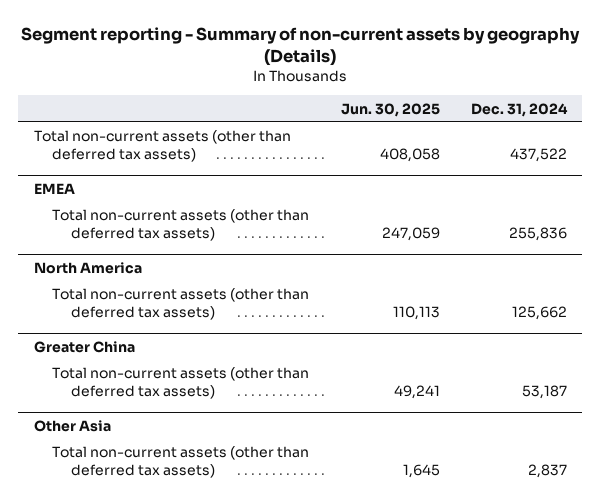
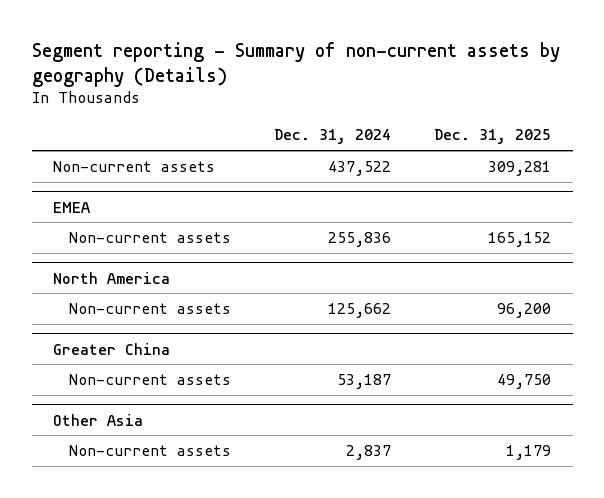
- | Jun. 30, 2025 | Dec. 31, 2024
+ | Dec. 31, 2024 | Dec. 31, 2025
- Total non-current assets (other than deferred tax assets) | 408,058 | 437,522
+ Non-current assets | 437,522 | 309,281
@ EMEA
- Total non-current assets (other than deferred tax assets) | 247,059 | 255,836
+ Non-current assets | 255,836 | 165,152
@ North America
- Total non-current assets (other than deferred tax assets) | 110,113 | 125,662
+ Non-current assets | 125,662 | 96,200
@ Greater China
- Total non-current assets (other than deferred tax assets) | 49,241 | 53,187
+ Non-current assets | 53,187 | 49,750
@ Other Asia
- Total non-current assets (other than deferred tax assets) | 1,645 | 2,837
+ Non-current assets | 2,837 | 1,179

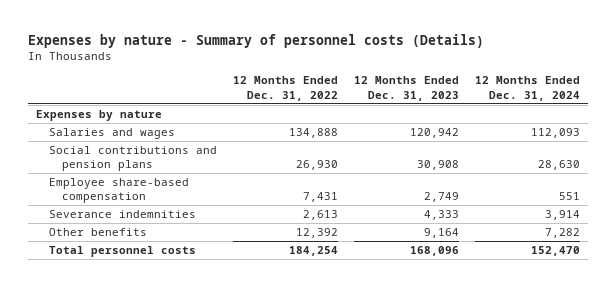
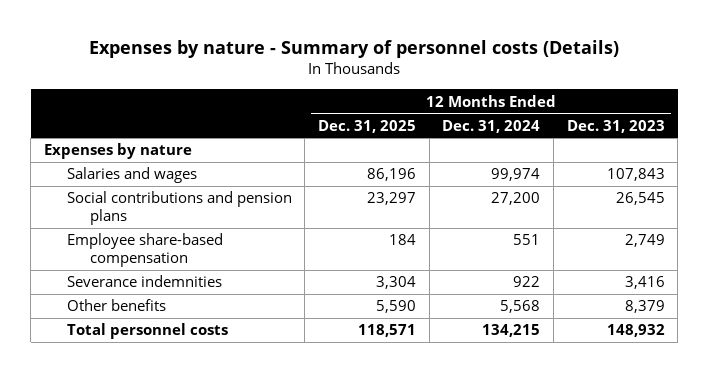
- | 12 Months Ended Dec. 31, 2022 | 12 Months Ended Dec. 31, 2023 | 12 Months Ended Dec. 31, 2024
+ | 12 Months Ended Dec. 31, 2025 | 12 Months Ended Dec. 31, 2024 | 12 Months Ended Dec. 31, 2023
- Salaries and wages | 134,888 | 120,942 | 112,093
- Social contributions and pension plans | 26,930 | 30,908 | 28,630
+ Salaries and wages | 86,196 | 99,974 | 107,843
+ Social contributions and pension plans | 23,297 | 27,200 | 26,545
- Severance indemnities | 2,613 | 4,333 | 3,914
- Other benefits | 12,392 | 9,164 | 7,282
- Total personnel costs | 184,254 | 168,096 | 152,470
+ Severance indemnities | 3,304 | 922 | 3,416
+ Other benefits | 5,590 | 5,568 | 8,379
+ Total personnel costs | 118,571 | 134,215 | 148,932

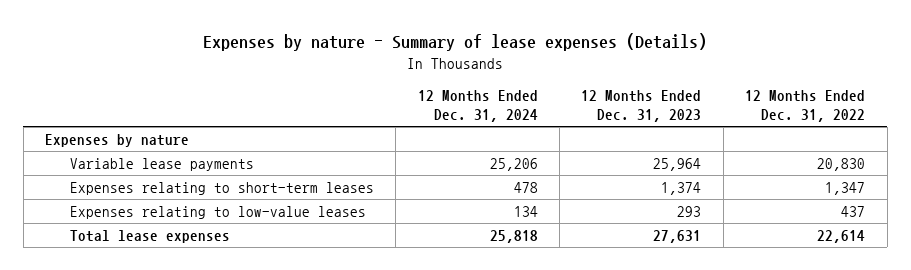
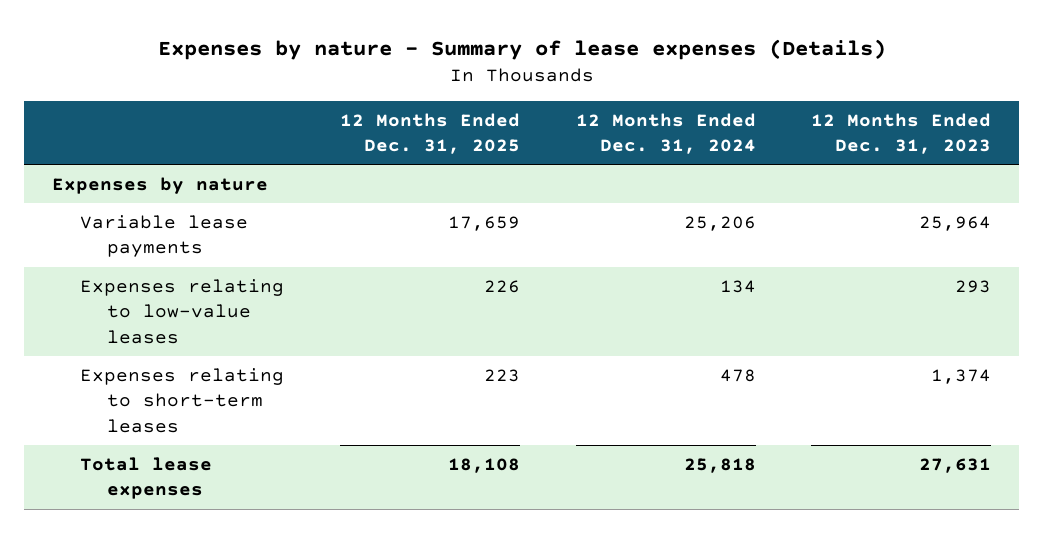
- | 12 Months Ended Dec. 31, 2024 | 12 Months Ended Dec. 31, 2023 | 12 Months Ended Dec. 31, 2022
+ | 12 Months Ended Dec. 31, 2025 | 12 Months Ended Dec. 31, 2024 | 12 Months Ended Dec. 31, 2023
moved down: Expenses relating to short-term leases | 223 | 478 | 1,374

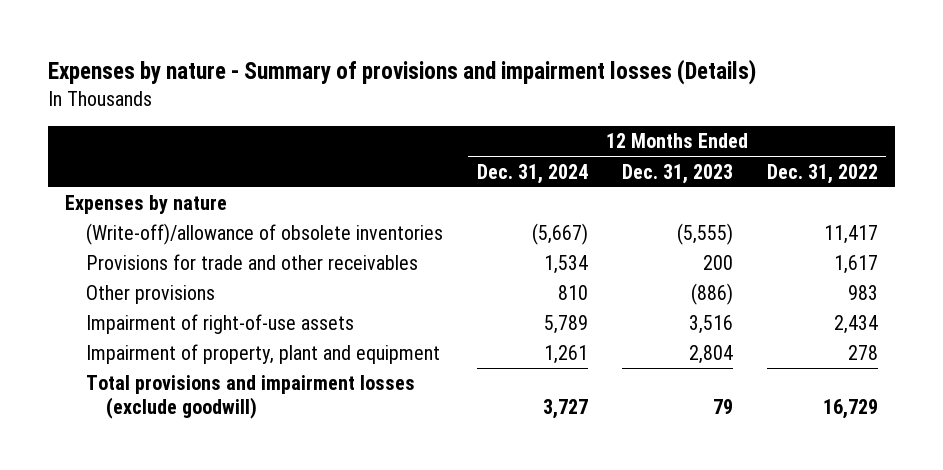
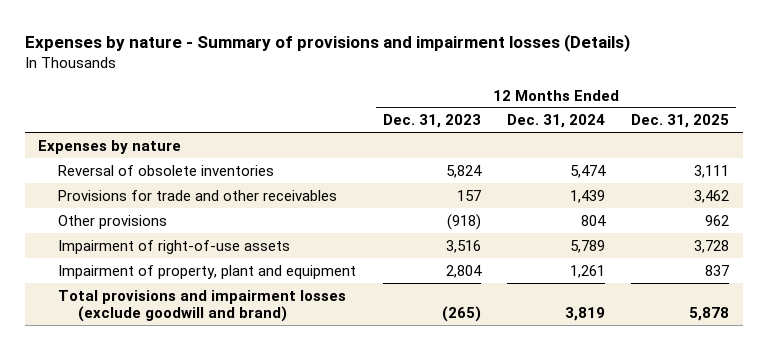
- | 12 Months Ended Dec. 31, 2024 | 12 Months Ended Dec. 31, 2023 | 12 Months Ended Dec. 31, 2022
+ | 12 Months Ended Dec. 31, 2023 | 12 Months Ended Dec. 31, 2024 | 12 Months Ended Dec. 31, 2025
- (Write-off)/allowance of obsolete inventories | (5,667) | (5,555) | 11,417
- Provisions for trade and other receivables | 1,534 | 200 | 1,617
- Other provisions | 810 | (886) | 983
+ Reversal of obsolete inventories | 5,824 | 5,474 | 3,111
+ Provisions for trade and other receivables | 157 | 1,439 | 3,462
+ Other provisions | (918) | 804 | 962
- Total provisions and impairment losses (exclude goodwill) | 3,727 | 79 | 16,729
+ Total provisions and impairment losses (exclude goodwill and brand) | (265) | 3,819 | 5,878

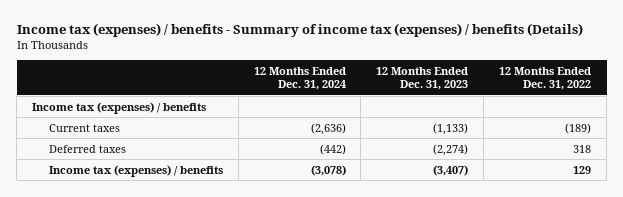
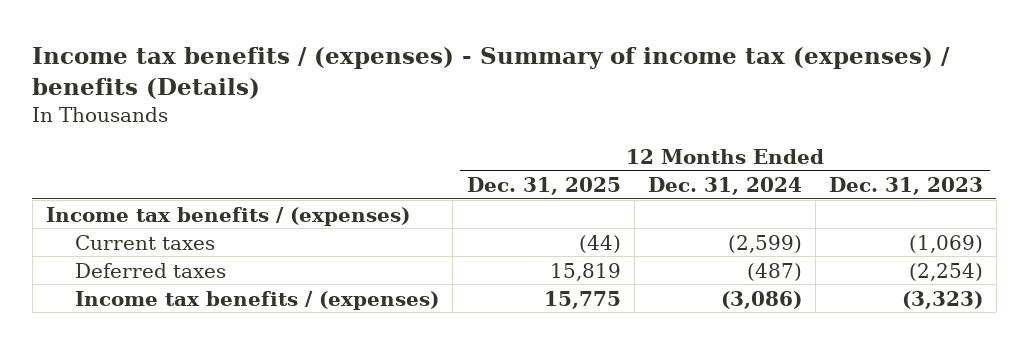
- Income tax (expenses) / benefits - Summary of income tax (expenses) / benefits (Details)
+ Income tax benefits / (expenses) - Summary of income tax (expenses) / benefits (Details)
- | 12 Months Ended Dec. 31, 2024 | 12 Months Ended Dec. 31, 2023 | 12 Months Ended Dec. 31, 2022
+ | 12 Months Ended Dec. 31, 2025 | 12 Months Ended Dec. 31, 2024 | 12 Months Ended Dec. 31, 2023
- Income tax (expenses) / benefits
- Current taxes | (2,636) | (1,133) | (189)
- Deferred taxes | (442) | (2,274) | 318
- Income tax (expenses) / benefits | (3,078) | (3,407) | 129
+ Income tax benefits / (expenses)
+ Current taxes | (44) | (2,599) | (1,069)
+ Deferred taxes | 15,819 | (487) | (2,254)
+ Income tax benefits / (expenses) | 15,775 | (3,086) | (3,323)

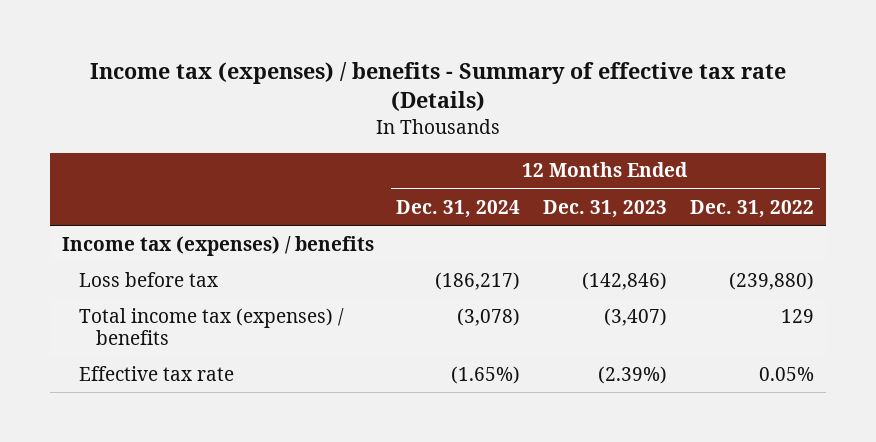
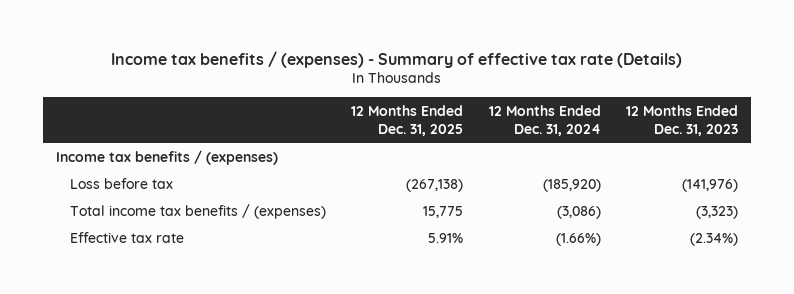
- Income tax (expenses) / benefits - Summary of effective tax rate (Details)
+ Income tax benefits / (expenses) - Summary of effective tax rate (Details)
- | 12 Months Ended Dec. 31, 2024 | 12 Months Ended Dec. 31, 2023 | 12 Months Ended Dec. 31, 2022
+ | 12 Months Ended Dec. 31, 2025 | 12 Months Ended Dec. 31, 2024 | 12 Months Ended Dec. 31, 2023
- Income tax (expenses) / benefits
- Loss before tax | (186,217) | (142,846) | (239,880)
- Total income tax (expenses) / benefits | (3,078) | (3,407) | 129
- Effective tax rate | (1.65%) | (2.39%) | 0.05%
+ Income tax benefits / (expenses)
+ Loss before tax | (267,138) | (185,920) | (141,976)
+ Total income tax benefits / (expenses) | 15,775 | (3,086) | (3,323)
+ Effective tax rate | 5.91% | (1.66%) | (2.34%)

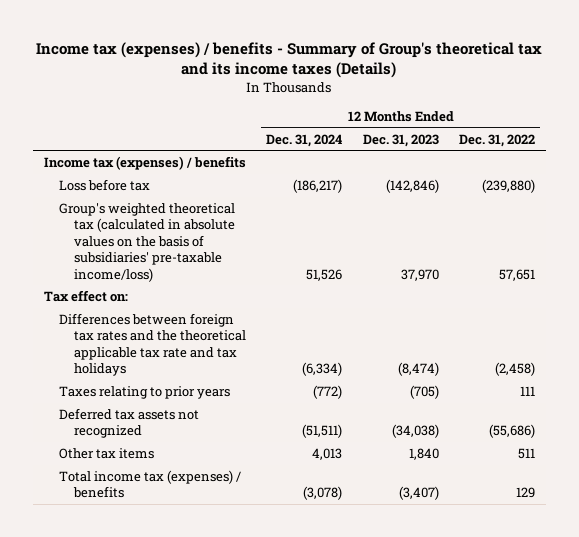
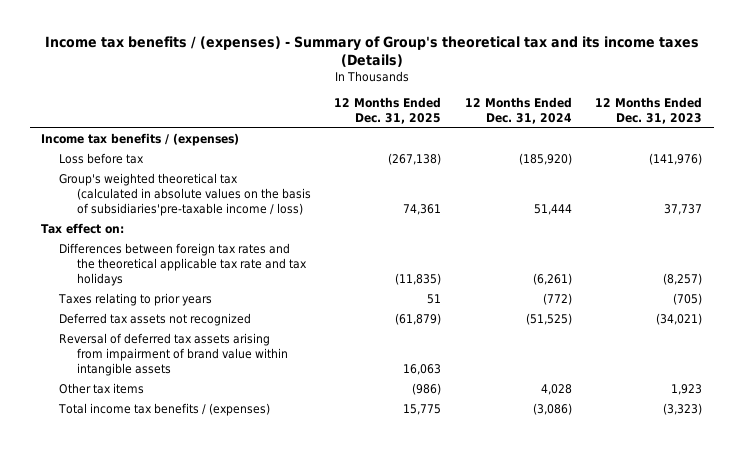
- Income tax (expenses) / benefits - Summary of Group's theoretical tax and its income taxes (Details)
+ Income tax benefits / (expenses) - Summary of Group's theoretical tax and its income taxes (Details)
- | 12 Months Ended Dec. 31, 2024 | 12 Months Ended Dec. 31, 2023 | 12 Months Ended Dec. 31, 2022
+ | 12 Months Ended Dec. 31, 2025 | 12 Months Ended Dec. 31, 2024 | 12 Months Ended Dec. 31, 2023
- Income tax (expenses) / benefits
- Loss before tax | (186,217) | (142,846) | (239,880)
- Group's weighted theoretical tax (calculated in absolute values on the basis of subsidiaries' pre-taxable income/loss) | 51,526 | 37,970 | 57,651
+ Income tax benefits / (expenses)
+ Loss before tax | (267,138) | (185,920) | (141,976)
+ Group's weighted theoretical tax (calculated in absolute values on the basis of subsidiaries'pre-taxable income / loss) | 74,361 | 51,444 | 37,737
- Differences between foreign tax rates and the theoretical applicable tax rate and tax holidays | (6,334) | (8,474) | (2,458)
+ Differences between foreign tax rates and the theoretical applicable tax rate and tax holidays | (11,835) | (6,261) | (8,257)
- Deferred tax assets not recognized | (51,511) | (34,038) | (55,686)
- Other tax items | 4,013 | 1,840 | 511
- Total income tax (expenses) / benefits | (3,078) | (3,407) | 129
+ Deferred tax assets not recognized | (61,879) | (51,525) | (34,021)
+ Reversal of deferred tax assets arising from impairment of brand value within intangible assets | 16,063 | |
+ Other tax items | (986) | 4,028 | 1,923
+ Total income tax benefits / (expenses) | 15,775 | (3,086) | (3,323)

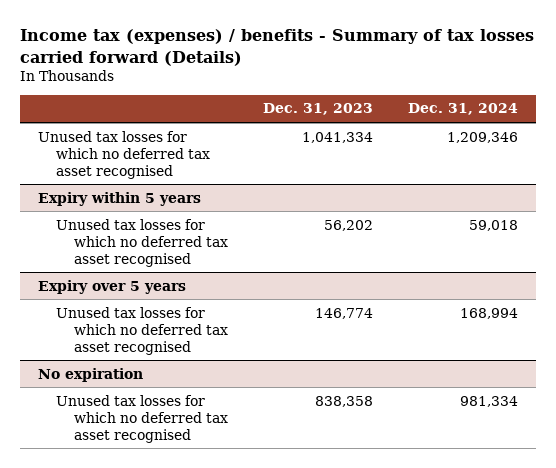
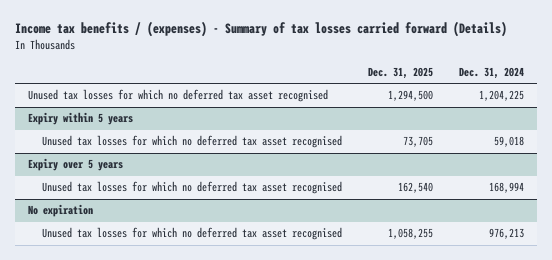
- Income tax (expenses) / benefits - Summary of tax losses carried forward (Details)
+ Income tax benefits / (expenses) - Summary of tax losses carried forward (Details)
- | Dec. 31, 2023 | Dec. 31, 2024
+ | Dec. 31, 2025 | Dec. 31, 2024
- Unused tax losses for which no deferred tax asset recognised | 1,041,334 | 1,209,346
+ Unused tax losses for which no deferred tax asset recognised | 1,294,500 | 1,204,225
@ No expiration
- Unused tax losses for which no deferred tax asset recognised | 838,358 | 981,334
+ Unused tax losses for which no deferred tax asset recognised | 1,058,255 | 976,213

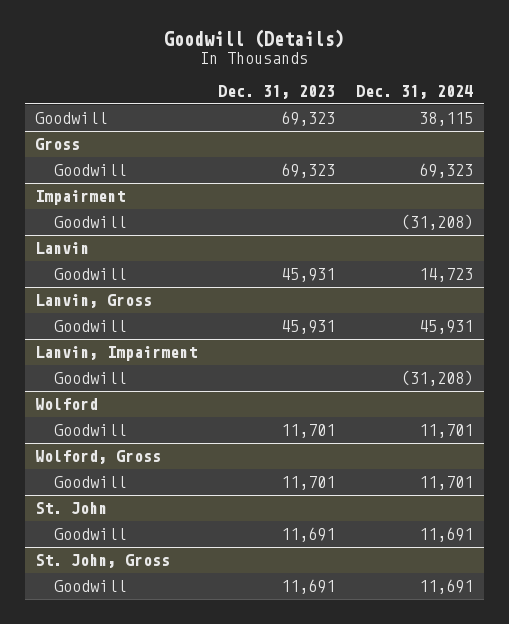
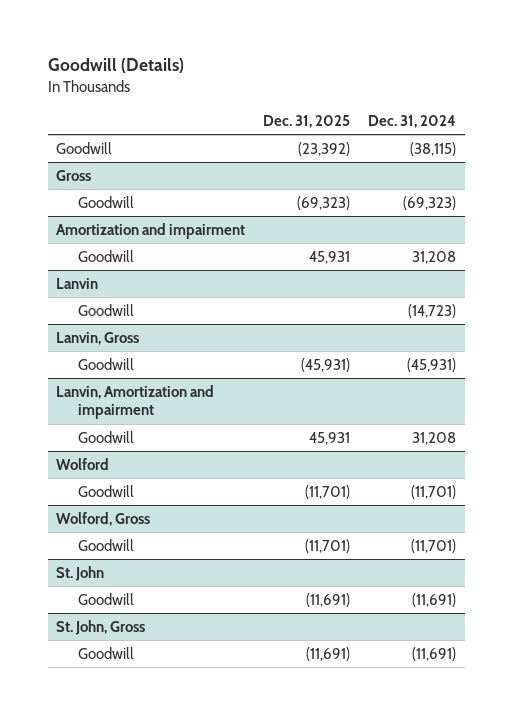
- | Dec. 31, 2023 | Dec. 31, 2024
+ | Dec. 31, 2025 | Dec. 31, 2024
- Goodwill | 69,323 | 38,115
+ Goodwill | (23,392) | (38,115)
@ Gross
- Goodwill | 69,323 | 69,323
- Impairment
- Goodwill | | (31,208)
@ Gross
+ Goodwill | (69,323) | (69,323)
+ Amortization and impairment
+ Goodwill | 45,931 | 31,208
@ Lanvin
- Goodwill | 45,931 | 14,723
+ Goodwill | | (14,723)
@ Lanvin, Gross
- Goodwill | 45,931 | 45,931
- Lanvin, Impairment
- Goodwill | | (31,208)
@ Lanvin, Gross
+ Goodwill | (45,931) | (45,931)
+ Lanvin, Amortization and impairment
+ Goodwill | 45,931 | 31,208
@ Wolford
- Goodwill | 11,701 | 11,701
+ Goodwill | (11,701) | (11,701)
@ Wolford, Gross
- Goodwill | 11,701 | 11,701
+ Goodwill | (11,701) | (11,701)
@ St. John
- Goodwill | 11,691 | 11,691
+ Goodwill | (11,691) | (11,691)
@ St. John, Gross
- Goodwill | 11,691 | 11,691
+ Goodwill | (11,691) | (11,691)

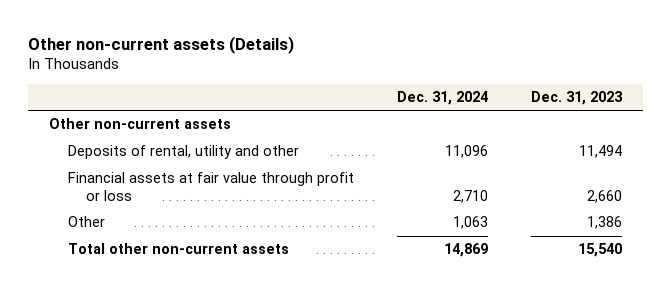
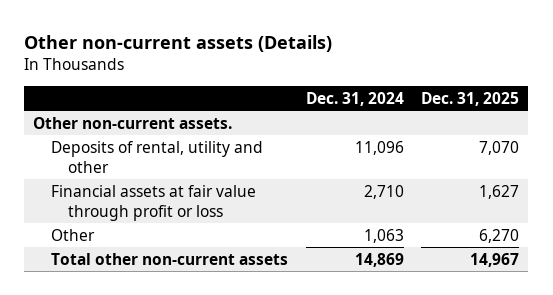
- | Dec. 31, 2024 | Dec. 31, 2023
+ | Dec. 31, 2024 | Dec. 31, 2025
- Other non-current assets
+ Other non-current assets.

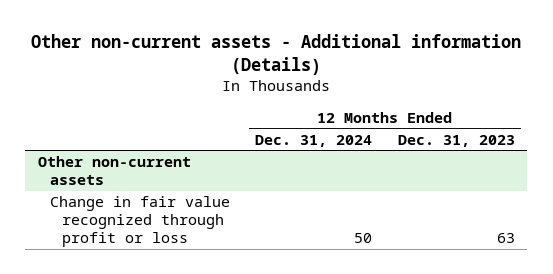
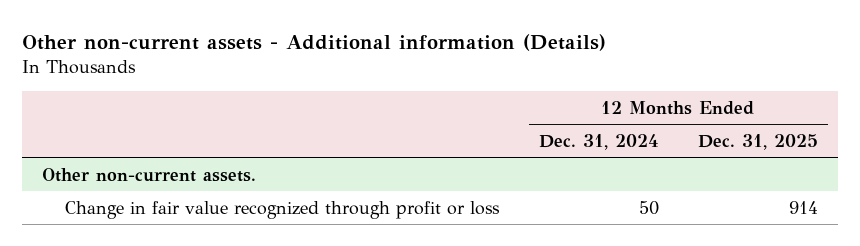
- | 12 Months Ended Dec. 31, 2024 | 12 Months Ended Dec. 31, 2023
+ | 12 Months Ended Dec. 31, 2024 | 12 Months Ended Dec. 31, 2025
- Other non-current assets
+ Other non-current assets.

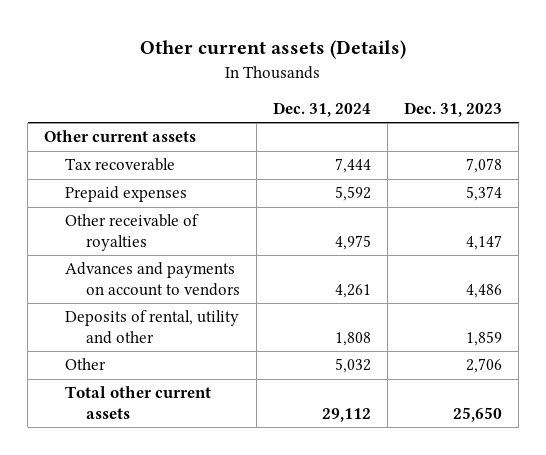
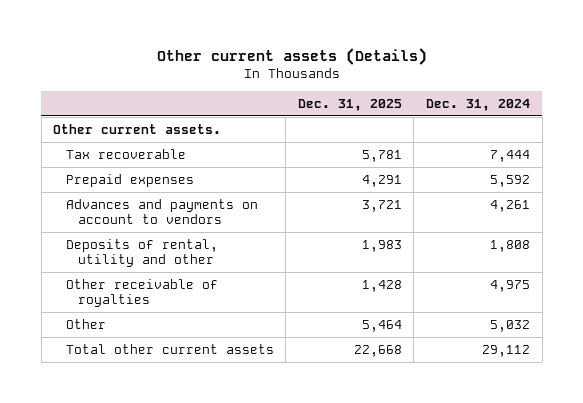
- | Dec. 31, 2024 | Dec. 31, 2023
+ | Dec. 31, 2025 | Dec. 31, 2024
- Other current assets
+ Other current assets.
moved down: Other receivable of royalties | 1,428 | 4,975

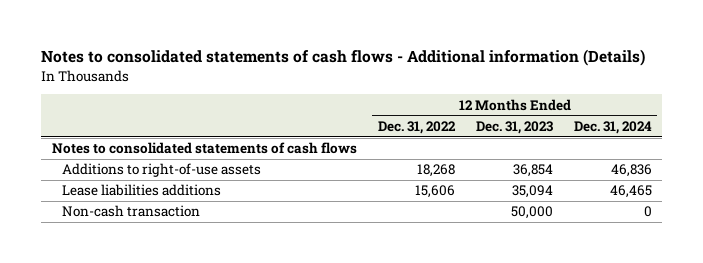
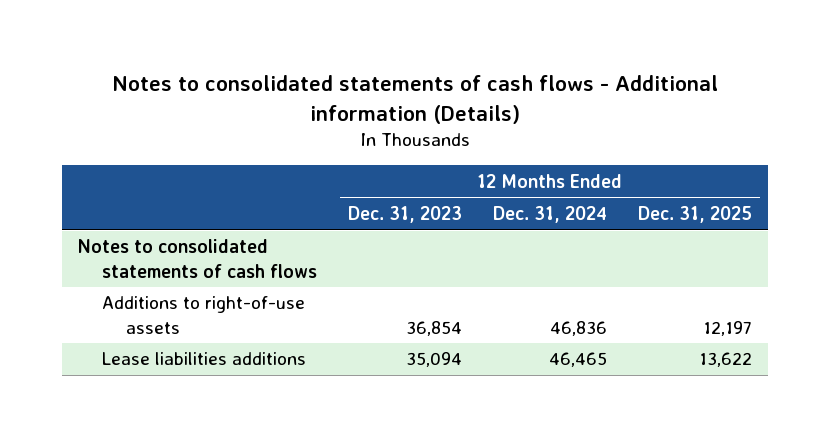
- | 12 Months Ended Dec. 31, 2022 | 12 Months Ended Dec. 31, 2023 | 12 Months Ended Dec. 31, 2024
+ | 12 Months Ended Dec. 31, 2023 | 12 Months Ended Dec. 31, 2024 | 12 Months Ended Dec. 31, 2025
- Non-cash transaction | | 50,000 | 0

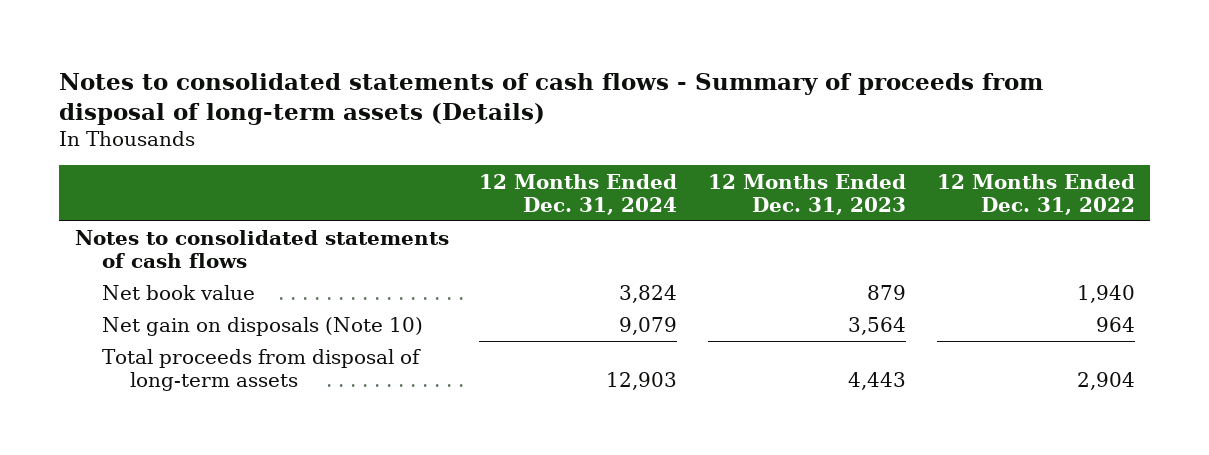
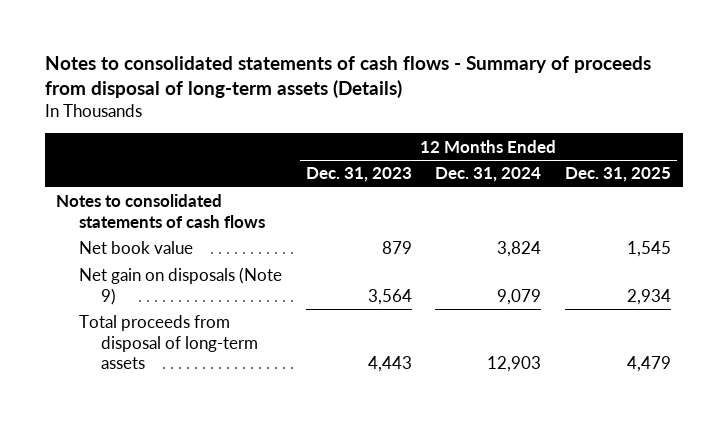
- | 12 Months Ended Dec. 31, 2024 | 12 Months Ended Dec. 31, 2023 | 12 Months Ended Dec. 31, 2022
+ | 12 Months Ended Dec. 31, 2023 | 12 Months Ended Dec. 31, 2024 | 12 Months Ended Dec. 31, 2025
- Net gain on disposals (Note 10) | 9,079 | 3,564 | 964
+ Net gain on disposals (Note 9) | 3,564 | 9,079 | 2,934

